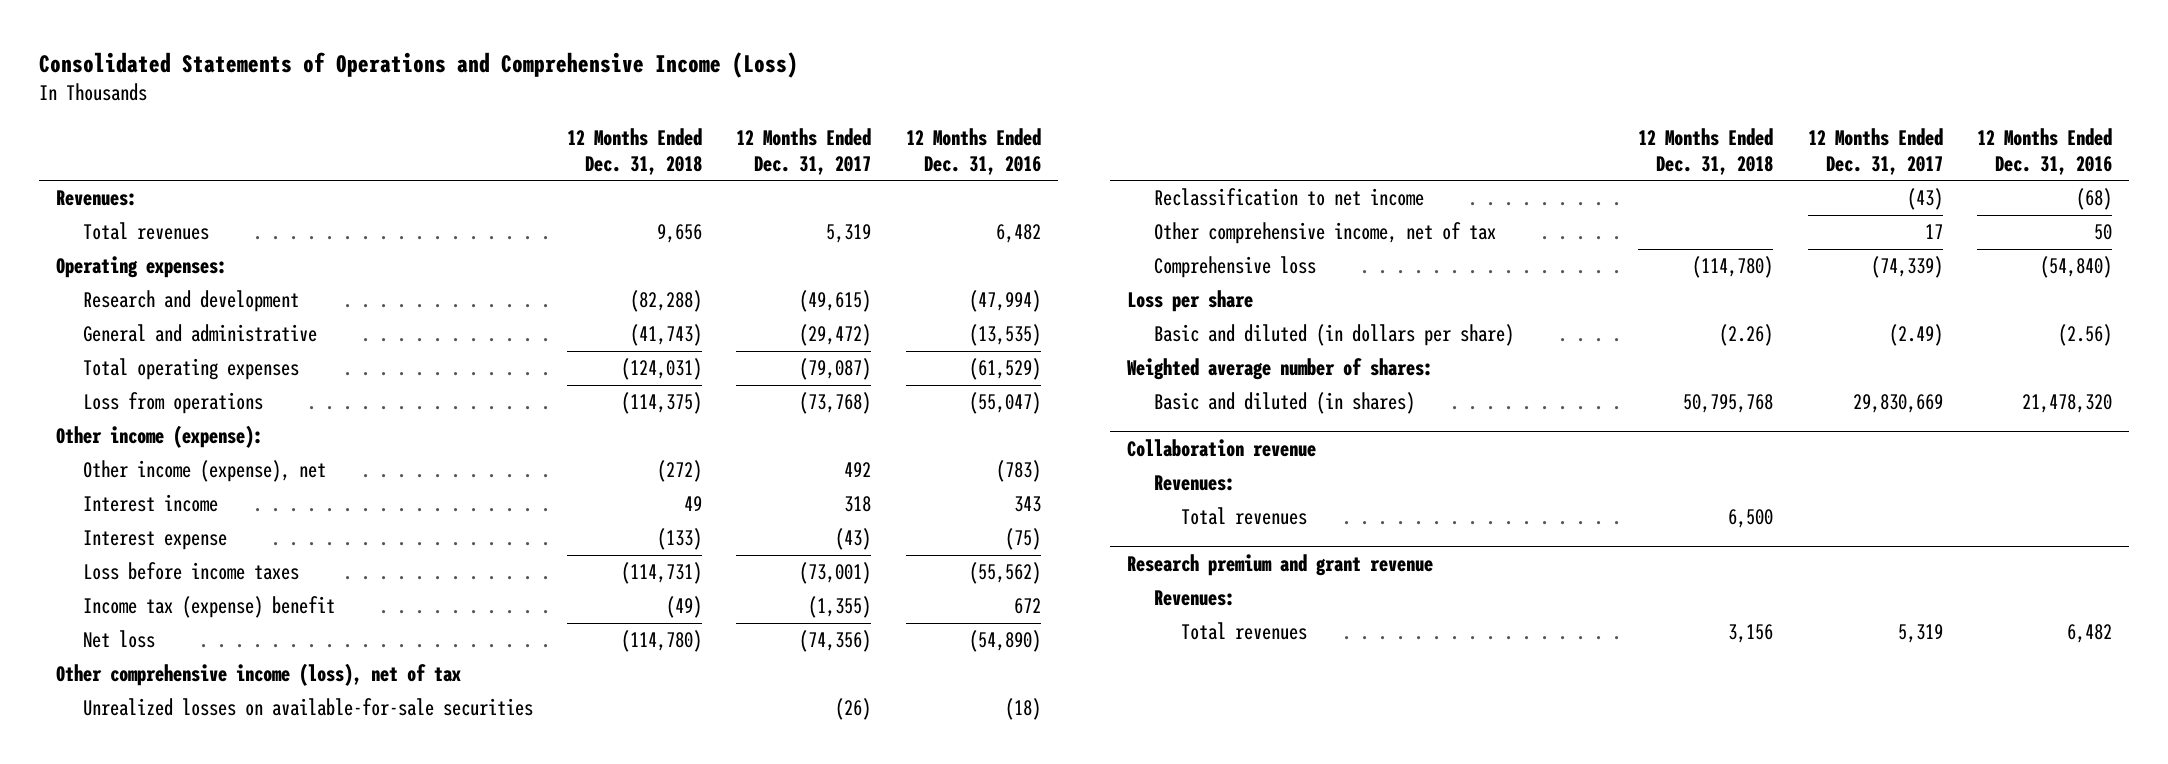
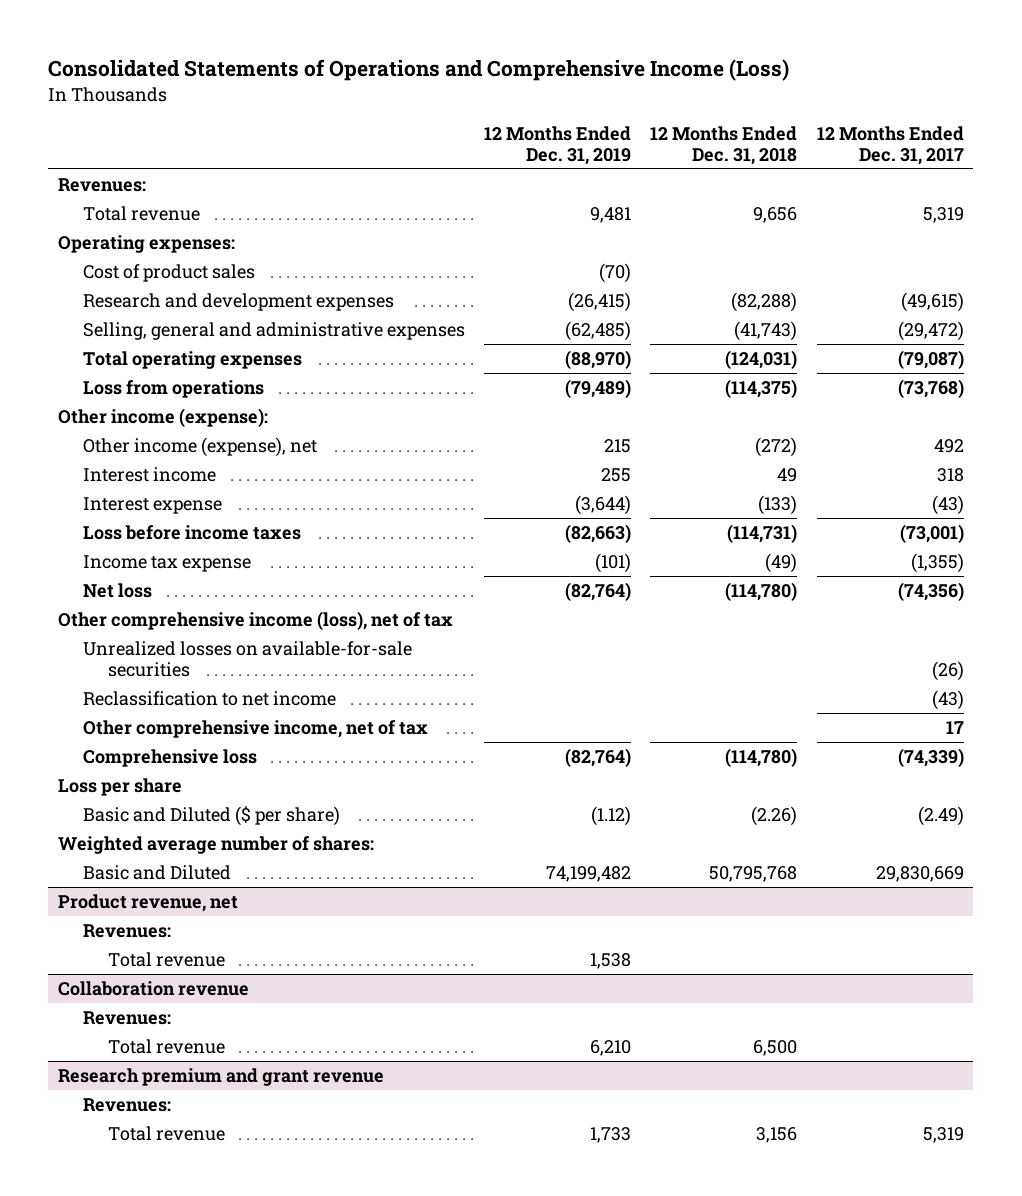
- | 12 Months Ended Dec. 31, 2018 | 12 Months Ended Dec. 31, 2017 | 12 Months Ended Dec. 31, 2016
+ | 12 Months Ended Dec. 31, 2019 | 12 Months Ended Dec. 31, 2018 | 12 Months Ended Dec. 31, 2017
- Total revenues | 9,656 | 5,319 | 6,482
+ Total revenue | 9,481 | 9,656 | 5,319
- Research and development | (82,288) | (49,615) | (47,994)
- General and administrative | (41,743) | (29,472) | (13,535)
+ Cost of product sales | (70) | |
+ Research and development expenses | (26,415) | (82,288) | (49,615)
+ Selling, general and administrative expenses | (62,485) | (41,743) | (29,472)
- Income tax (expense) benefit | (49) | (1,355) | 672
+ Income tax expense | (101) | (49) | (1,355)
- Basic and diluted (in dollars per share) | (2.26) | (2.49) | (2.56)
+ Basic and Diluted ($ per share) | (1.12) | (2.26) | (2.49)
- Basic and diluted (in shares) | 50,795,768 | 29,830,669 | 21,478,320
+ Basic and Diluted | 74,199,482 | 50,795,768 | 29,830,669
+ Product revenue, net
+ Revenues:
+ Total revenue | 1,538 | |
@ Collaboration revenue
- Total revenues | 6,500 | |
+ Total revenue | 6,210 | 6,500 |
@ Research premium and grant revenue
- Total revenues | 3,156 | 5,319 | 6,482
+ Total revenue | 1,733 | 3,156 | 5,319

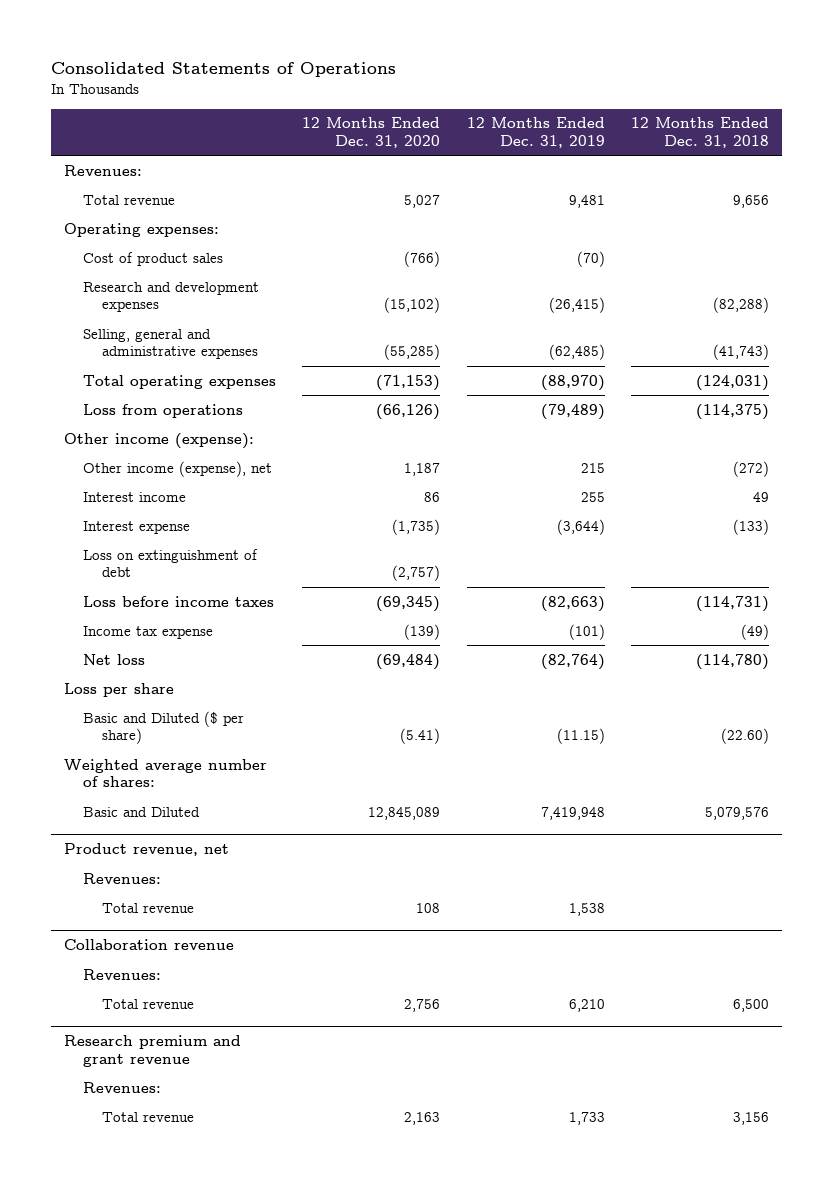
- Consolidated Statements of Operations and Comprehensive Income (Loss)
+ Consolidated Statements of Operations
- | 12 Months Ended Dec. 31, 2019 | 12 Months Ended Dec. 31, 2018 | 12 Months Ended Dec. 31, 2017
+ | 12 Months Ended Dec. 31, 2020 | 12 Months Ended Dec. 31, 2019 | 12 Months Ended Dec. 31, 2018
+ Loss on extinguishment of debt | (2,757) | |
- Other comprehensive income (loss), net of tax
- Unrealized losses on available-for-sale securities | | | (26)
- Reclassification to net income | | | (43)
- Other comprehensive income, net of tax | | | 17
- Comprehensive loss | (82,764) | (114,780) | (74,339)
- Basic and Diluted ($ per share) | (1.12) | (2.26) | (2.49)
+ Basic and Diluted ($ per share) | (5.41) | (11.15) | (22.60)
- Basic and Diluted | 74,199,482 | 50,795,768 | 29,830,669
+ Basic and Diluted | 12,845,089 | 7,419,948 | 5,079,576

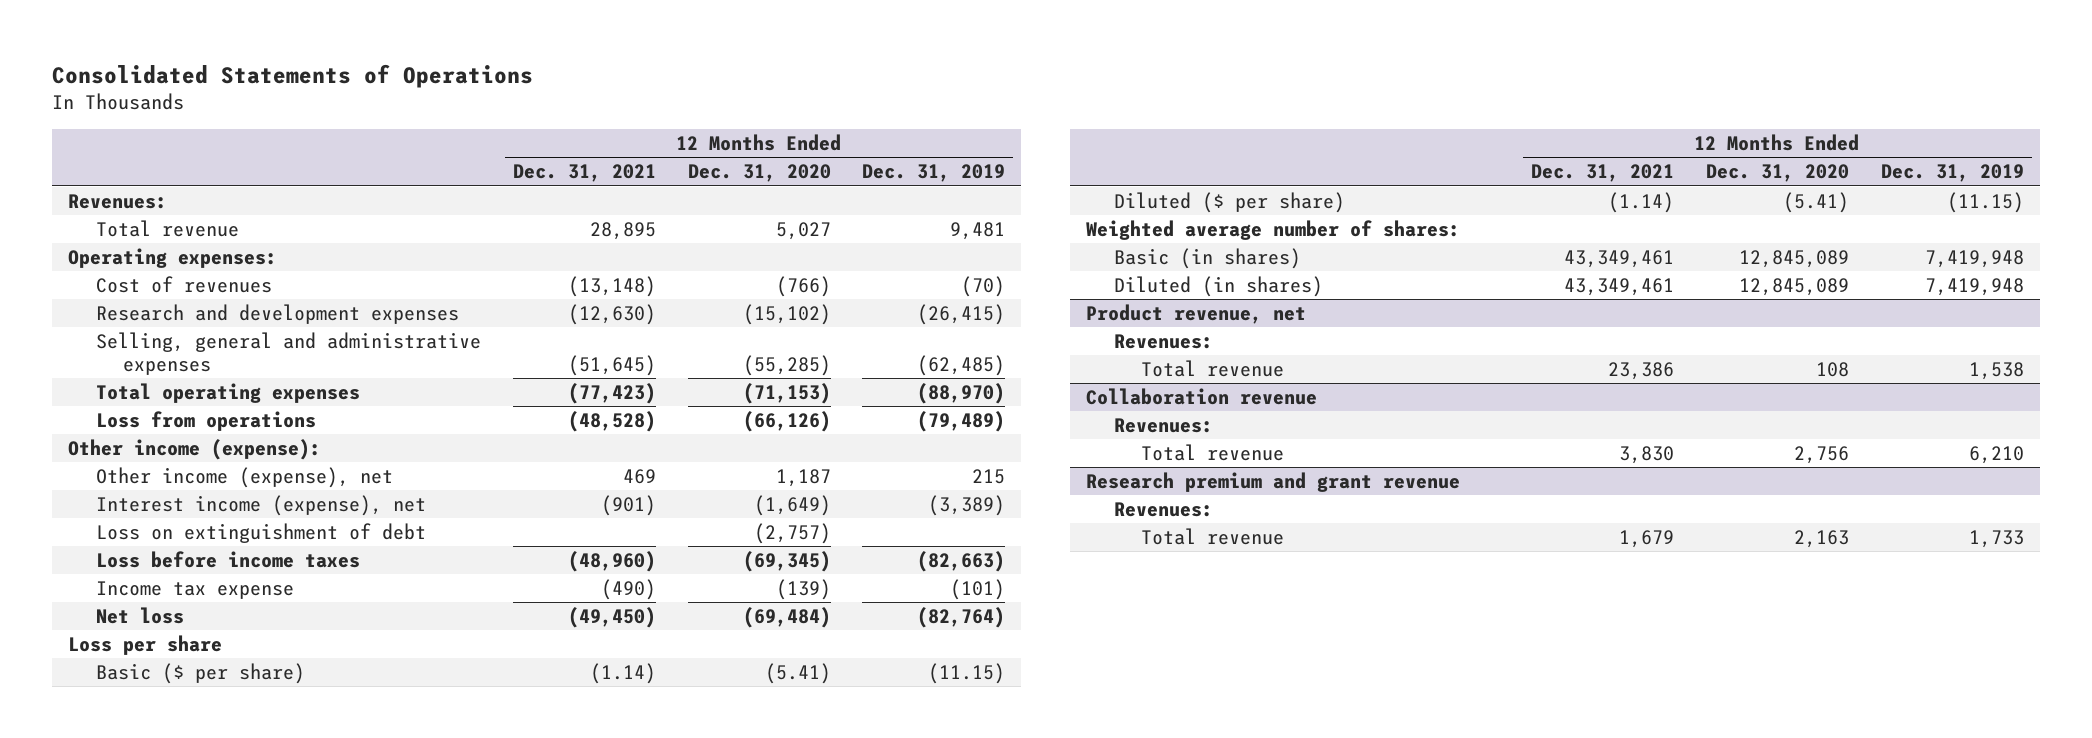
- | 12 Months Ended Dec. 31, 2020 | 12 Months Ended Dec. 31, 2019 | 12 Months Ended Dec. 31, 2018
+ | 12 Months Ended Dec. 31, 2021 | 12 Months Ended Dec. 31, 2020 | 12 Months Ended Dec. 31, 2019
- Cost of product sales | (766) | (70) |
+ Cost of revenues | (13,148) | (766) | (70)
- Interest income | 86 | 255 | 49
- Interest expense | (1,735) | (3,644) | (133)
+ Interest income (expense), net | (901) | (1,649) | (3,389)
- Basic and Diluted ($ per share) | (5.41) | (11.15) | (22.60)
+ Basic ($ per share) | (1.14) | (5.41) | (11.15)
+ Diluted ($ per share) | (1.14) | (5.41) | (11.15)
- Basic and Diluted | 12,845,089 | 7,419,948 | 5,079,576
+ Basic (in shares) | 43,349,461 | 12,845,089 | 7,419,948
+ Diluted (in shares) | 43,349,461 | 12,845,089 | 7,419,948

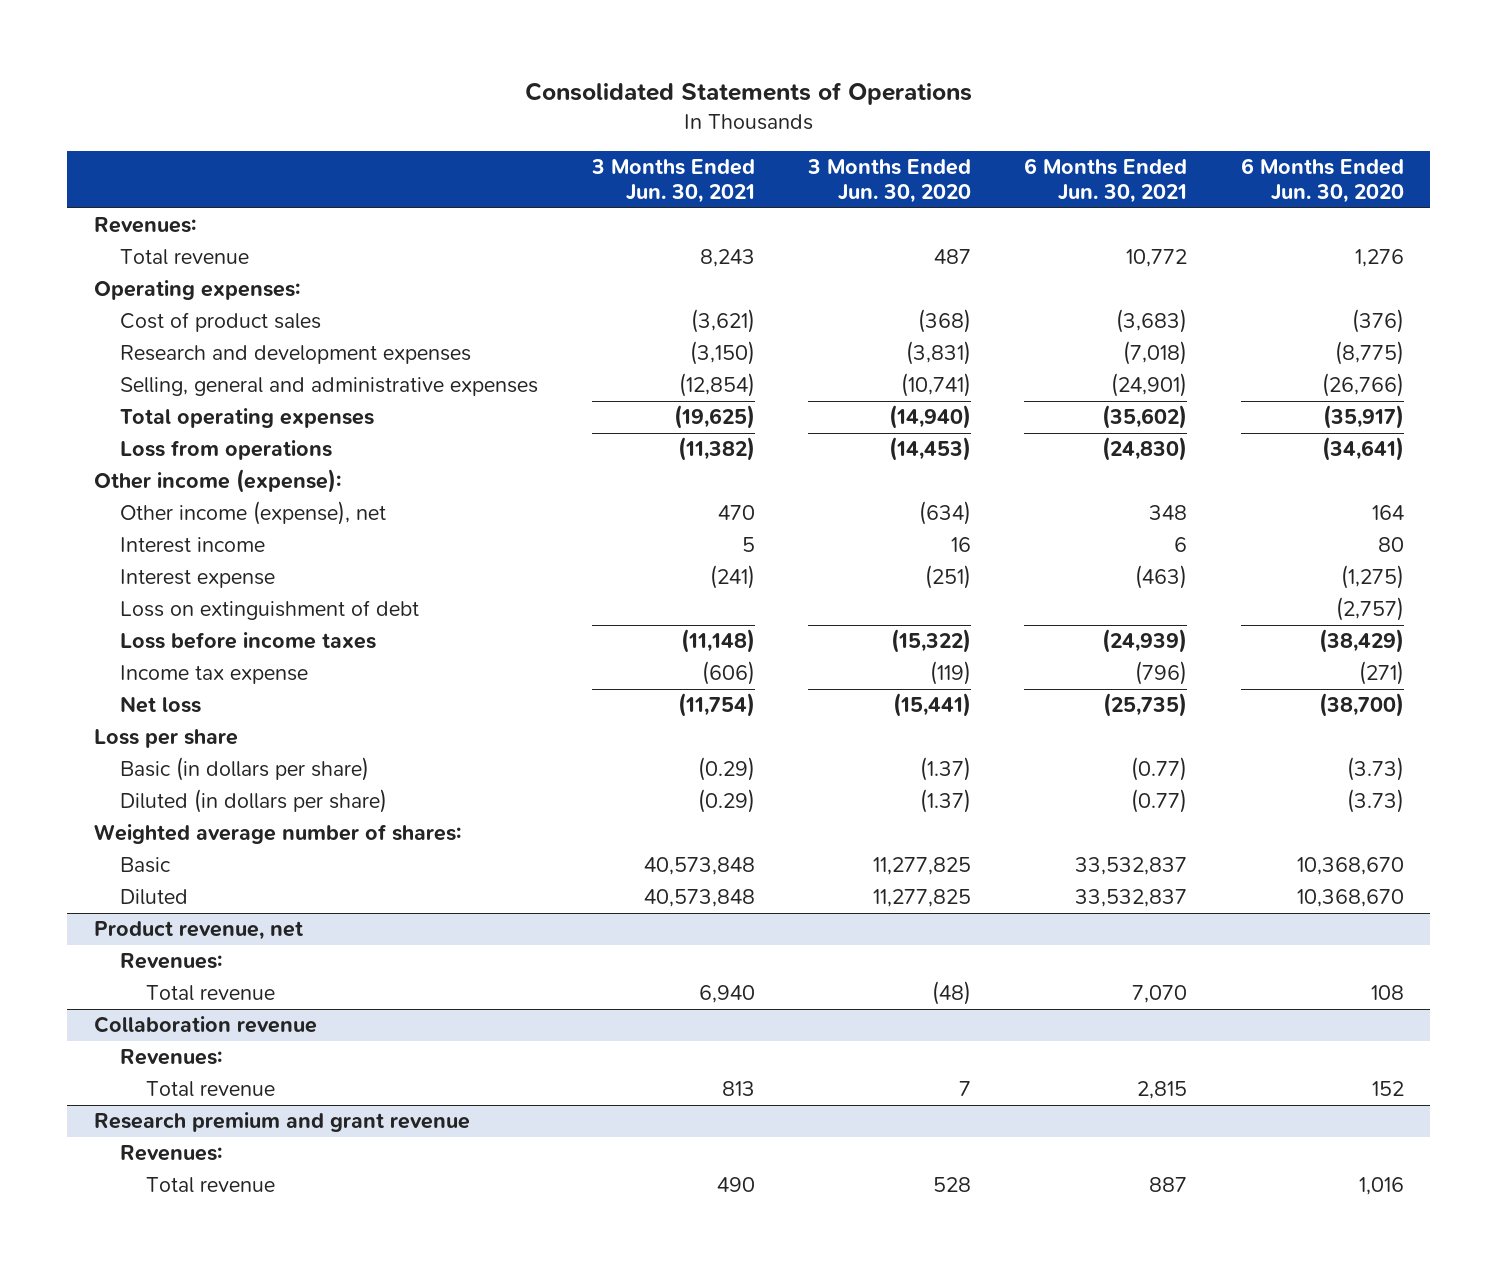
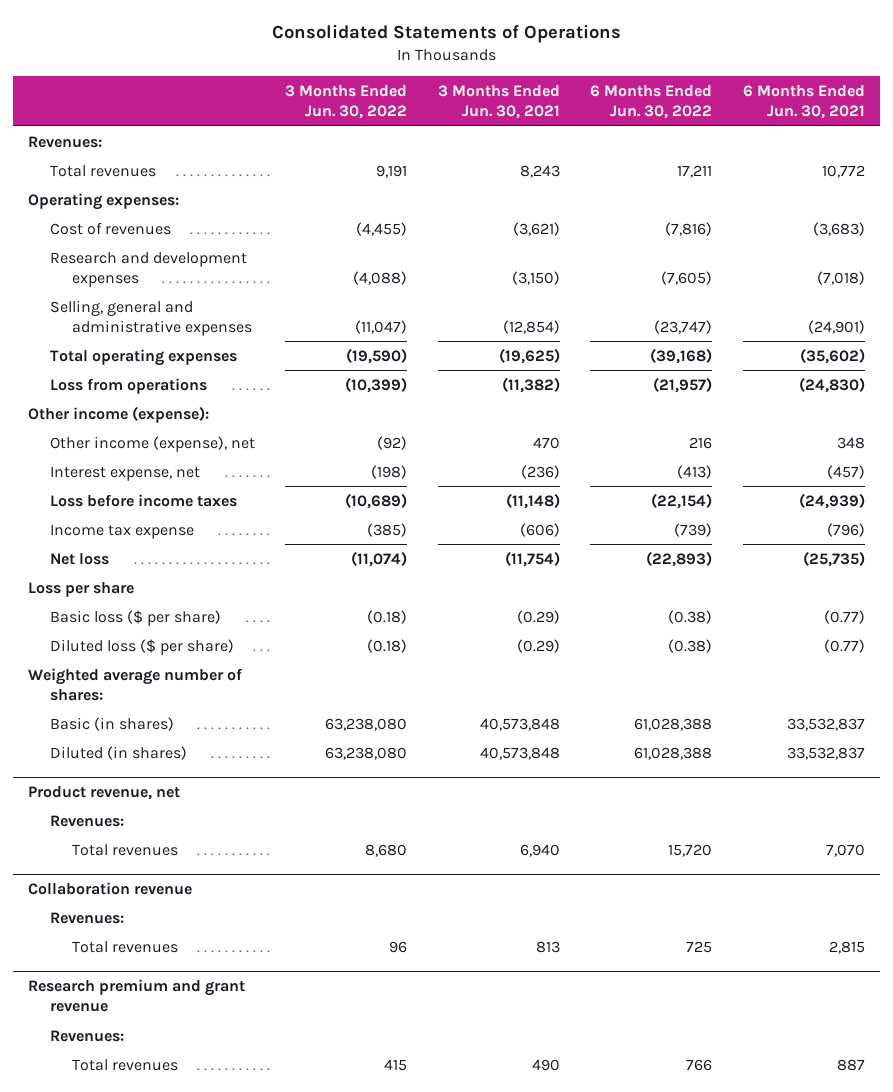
- | 3 Months Ended Jun. 30, 2021 | 3 Months Ended Jun. 30, 2020 | 6 Months Ended Jun. 30, 2021 | 6 Months Ended Jun. 30, 2020
+ | 3 Months Ended Jun. 30, 2022 | 3 Months Ended Jun. 30, 2021 | 6 Months Ended Jun. 30, 2022 | 6 Months Ended Jun. 30, 2021
- Total revenue | 8,243 | 487 | 10,772 | 1,276
+ Total revenues | 9,191 | 8,243 | 17,211 | 10,772
- Cost of product sales | (3,621) | (368) | (3,683) | (376)
+ Cost of revenues | (4,455) | (3,621) | (7,816) | (3,683)
- Interest income | 5 | 16 | 6 | 80
- Interest expense | (241) | (251) | (463) | (1,275)
- Loss on extinguishment of debt | | | | (2,757)
+ Interest expense, net | (198) | (236) | (413) | (457)
- Basic (in dollars per share) | (0.29) | (1.37) | (0.77) | (3.73)
- Diluted (in dollars per share) | (0.29) | (1.37) | (0.77) | (3.73)
+ Basic loss ($ per share) | (0.18) | (0.29) | (0.38) | (0.77)
+ Diluted loss ($ per share) | (0.18) | (0.29) | (0.38) | (0.77)
- Basic | 40,573,848 | 11,277,825 | 33,532,837 | 10,368,670
- Diluted | 40,573,848 | 11,277,825 | 33,532,837 | 10,368,670
+ Basic (in shares) | 63,238,080 | 40,573,848 | 61,028,388 | 33,532,837
+ Diluted (in shares) | 63,238,080 | 40,573,848 | 61,028,388 | 33,532,837
@ Product revenue, net
- Total revenue | 6,940 | (48) | 7,070 | 108
+ Total revenues | 8,680 | 6,940 | 15,720 | 7,070
@ Collaboration revenue
- Total revenue | 813 | 7 | 2,815 | 152
+ Total revenues | 96 | 813 | 725 | 2,815
@ Research premium and grant revenue
- Total revenue | 490 | 528 | 887 | 1,016
+ Total revenues | 415 | 490 | 766 | 887

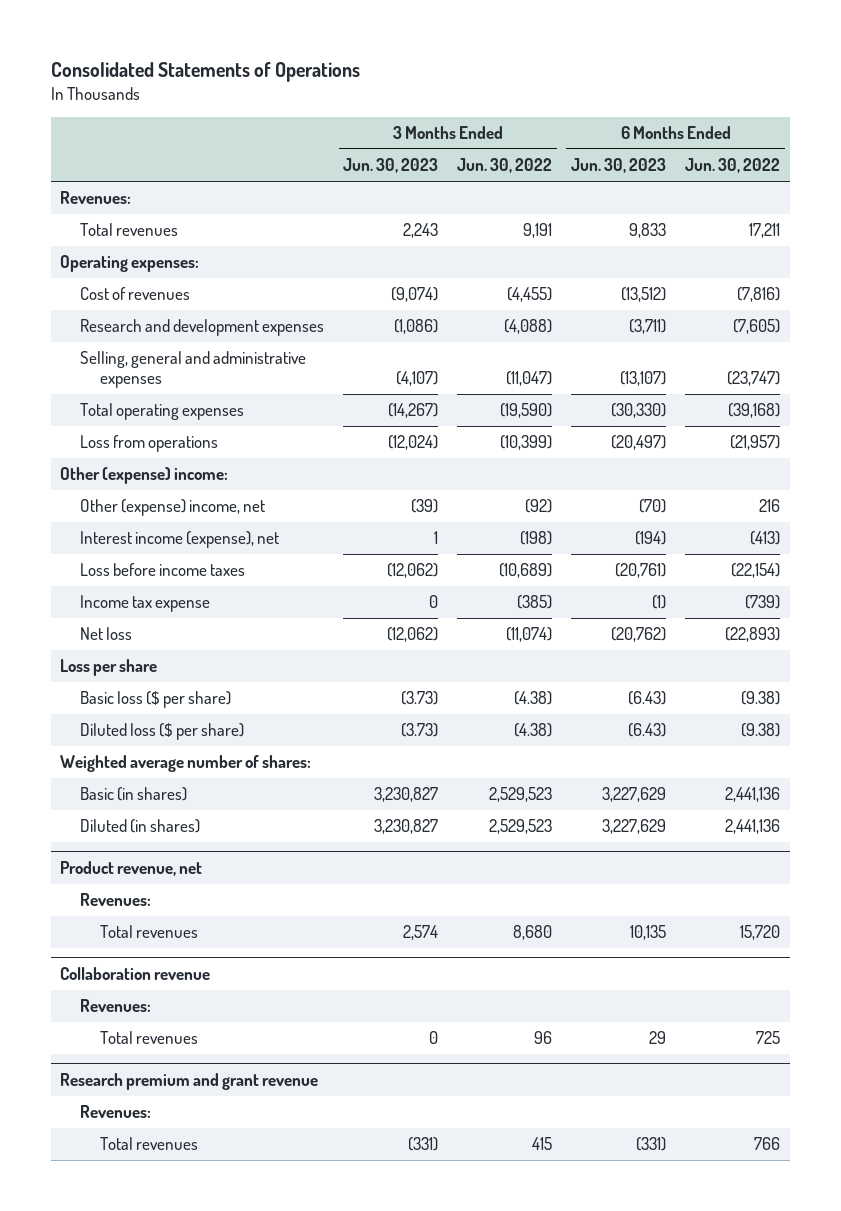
- | 3 Months Ended Jun. 30, 2022 | 3 Months Ended Jun. 30, 2021 | 6 Months Ended Jun. 30, 2022 | 6 Months Ended Jun. 30, 2021
+ | 3 Months Ended Jun. 30, 2023 | 3 Months Ended Jun. 30, 2022 | 6 Months Ended Jun. 30, 2023 | 6 Months Ended Jun. 30, 2022
- Other income (expense):
- Other income (expense), net | (92) | 470 | 216 | 348
- Interest expense, net | (198) | (236) | (413) | (457)
+ Other (expense) income:
+ Other (expense) income, net | (39) | (92) | (70) | 216
+ Interest income (expense), net | 1 | (198) | (194) | (413)
- Basic loss ($ per share) | (0.18) | (0.29) | (0.38) | (0.77)
- Diluted loss ($ per share) | (0.18) | (0.29) | (0.38) | (0.77)
+ Basic loss ($ per share) | (3.73) | (4.38) | (6.43) | (9.38)
+ Diluted loss ($ per share) | (3.73) | (4.38) | (6.43) | (9.38)
- Basic (in shares) | 63,238,080 | 40,573,848 | 61,028,388 | 33,532,837
- Diluted (in shares) | 63,238,080 | 40,573,848 | 61,028,388 | 33,532,837
+ Basic (in shares) | 3,230,827 | 2,529,523 | 3,227,629 | 2,441,136
+ Diluted (in shares) | 3,230,827 | 2,529,523 | 3,227,629 | 2,441,136

